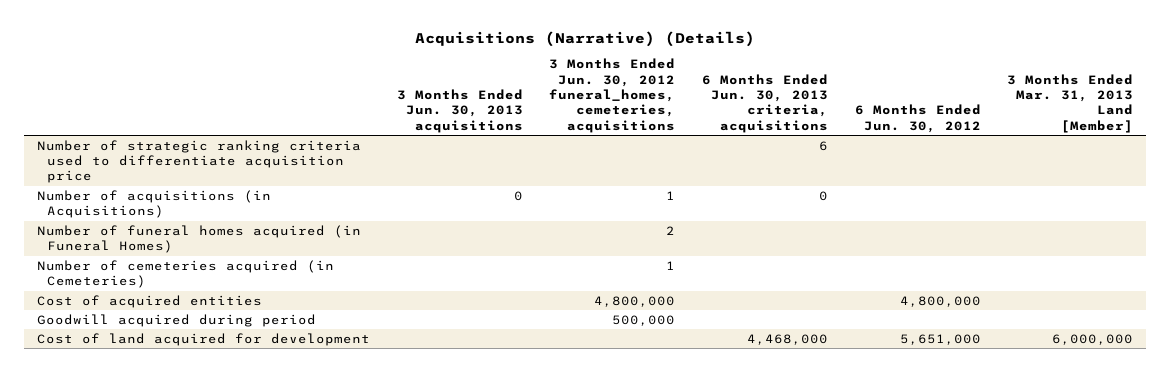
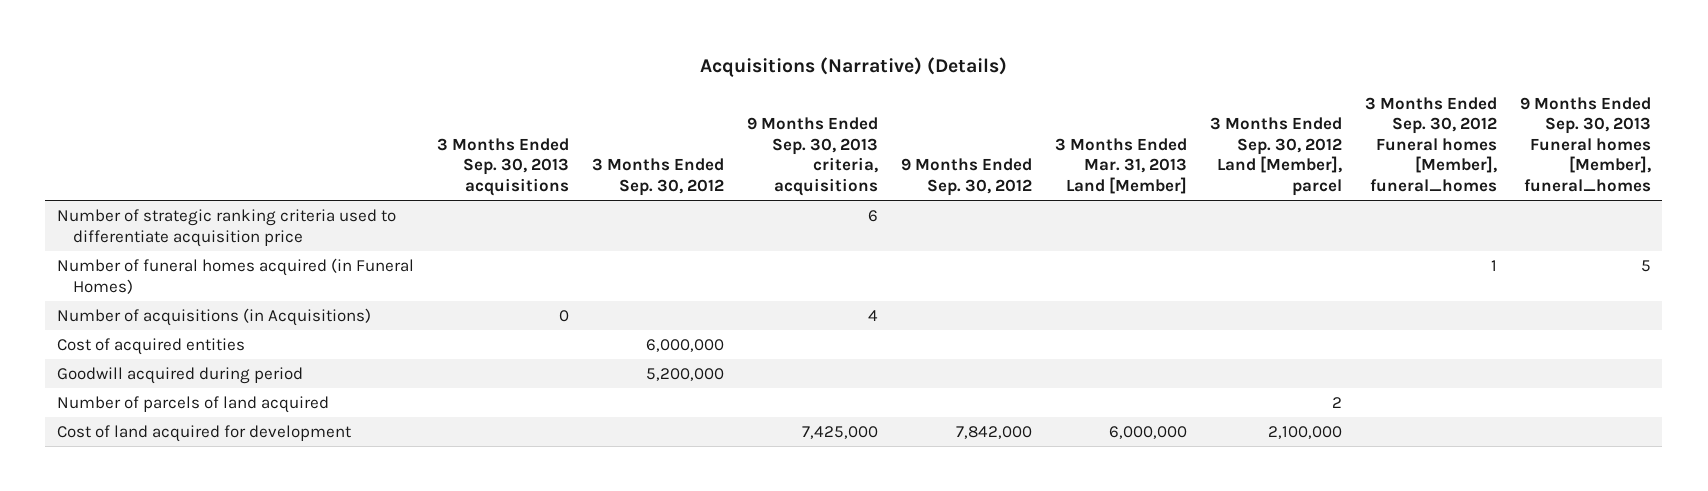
- | 3 Months Ended Jun. 30, 2013 acquisitions | 3 Months Ended Jun. 30, 2012 funeral_homes, cemeteries, acquisitions | 6 Months Ended Jun. 30, 2013 criteria, acquisitions | 6 Months Ended Jun. 30, 2012 | 3 Months Ended Mar. 31, 2013 Land [Member]
+ | 3 Months Ended Sep. 30, 2013 acquisitions | 3 Months Ended Sep. 30, 2012 | 9 Months Ended Sep. 30, 2013 criteria, acquisitions | 9 Months Ended Sep. 30, 2012 | 3 Months Ended Mar. 31, 2013 Land [Member] | 3 Months Ended Sep. 30, 2012 Land [Member], parcel | 3 Months Ended Sep. 30, 2012 Funeral homes [Member], funeral_homes | 9 Months Ended Sep. 30, 2013 Funeral homes [Member], funeral_homes
- Number of cemeteries acquired (in Cemeteries) | | 1 | | |
moved down: Number of acquisitions (in Acquisitions) | 0 | | 4 | | | | |
+ Number of parcels of land acquired | | | | | | 2 | |

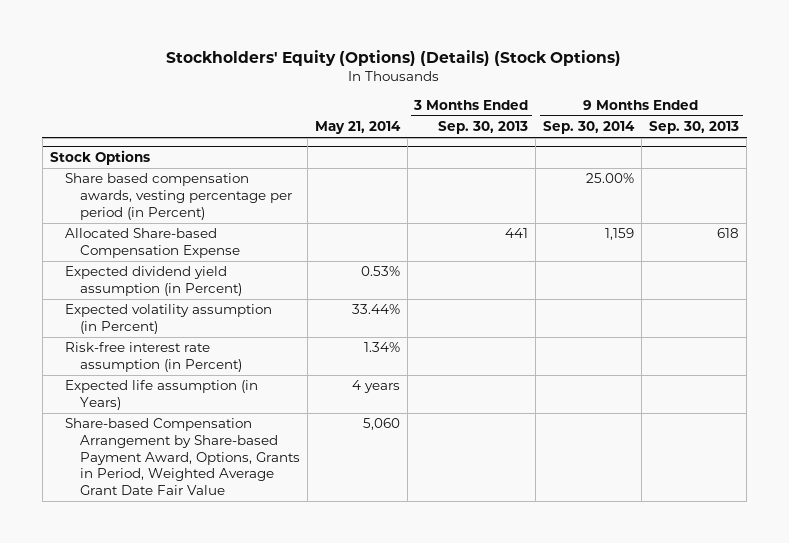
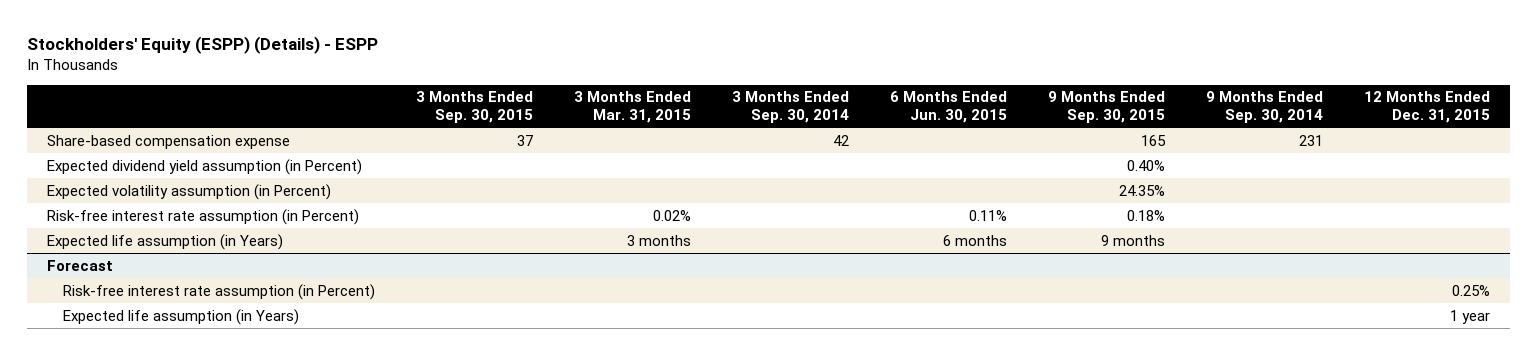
- Stockholders' Equity (Options) (Details) (Stock Options)
+ Stockholders' Equity (ESPP) (Details) - ESPP
- | May 21, 2014 | 3 Months Ended Sep. 30, 2013 | 9 Months Ended Sep. 30, 2014 | 9 Months Ended Sep. 30, 2013
+ | 3 Months Ended Sep. 30, 2015 | 3 Months Ended Mar. 31, 2015 | 3 Months Ended Sep. 30, 2014 | 6 Months Ended Jun. 30, 2015 | 9 Months Ended Sep. 30, 2015 | 9 Months Ended Sep. 30, 2014 | 12 Months Ended Dec. 31, 2015
- Stock Options
- Share based compensation awards, vesting percentage per period (in Percent) | | | 25.00% |
- Allocated Share-based Compensation Expense | | 441 | 1,159 | 618
- Expected dividend yield assumption (in Percent) | 0.53% | | |
- Expected volatility assumption (in Percent) | 33.44% | | |
- Risk-free interest rate assumption (in Percent) | 1.34% | | |
- Expected life assumption (in Years) | 4 years | | |
- Share-based Compensation Arrangement by Share-based Payment Award, Options, Grants in Period, Weighted Average Grant Date Fair Value | 5,060 | | |
+ Share-based compensation expense | 37 | | 42 | | 165 | 231 |
+ Expected dividend yield assumption (in Percent) | | | | | 0.40% | |
+ Expected volatility assumption (in Percent) | | | | | 24.35% | |
+ Risk-free interest rate assumption (in Percent) | | 0.02% | | 0.11% | 0.18% | |
+ Expected life assumption (in Years) | | 3 months | | 6 months | 9 months | |
+ Forecast
+ Risk-free interest rate assumption (in Percent) | | | | | | | 0.25%
+ Expected life assumption (in Years) | | | | | | | 1 year

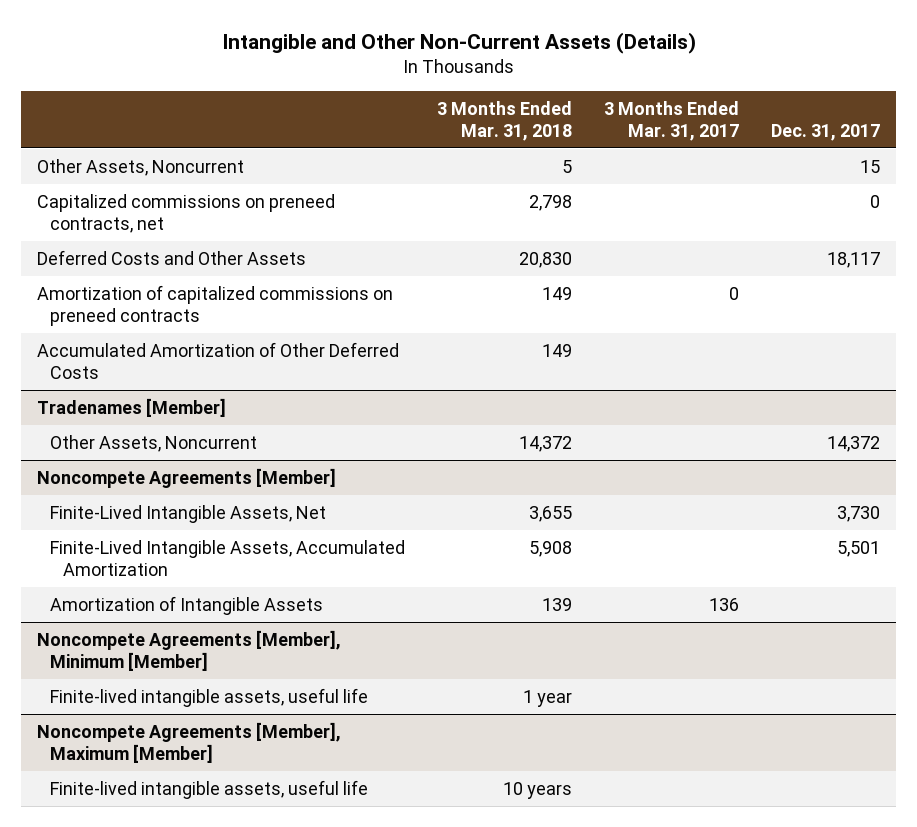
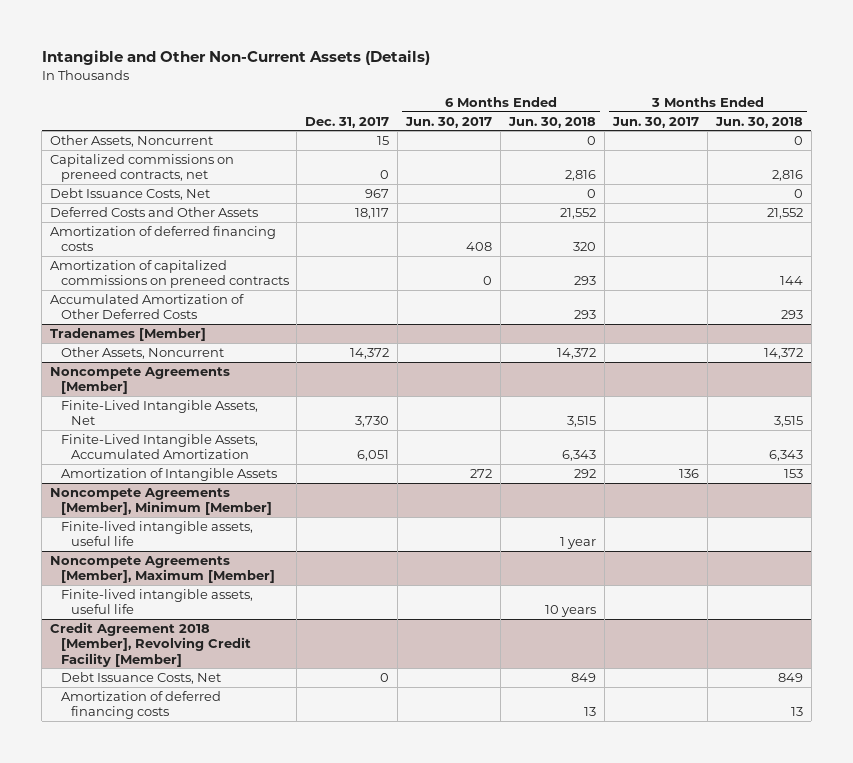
- | 3 Months Ended Mar. 31, 2018 | 3 Months Ended Mar. 31, 2017 | Dec. 31, 2017
+ | Dec. 31, 2017 | 6 Months Ended Jun. 30, 2017 | 6 Months Ended Jun. 30, 2018 | 3 Months Ended Jun. 30, 2017 | 3 Months Ended Jun. 30, 2018
+ Debt Issuance Costs, Net | 967 | | 0 | | 0
+ Amortization of deferred financing costs | | 408 | 320 | |
@ Noncompete Agreements [Member]
- Finite-Lived Intangible Assets, Accumulated Amortization | 5,908 | | 5,501
+ Finite-Lived Intangible Assets, Accumulated Amortization | 6,051 | | 6,343 | | 6,343
+ Credit Agreement 2018 [Member], Revolving Credit Facility [Member]
+ Debt Issuance Costs, Net | 0 | | 849 | | 849
+ Amortization of deferred financing costs | | | 13 | | 13

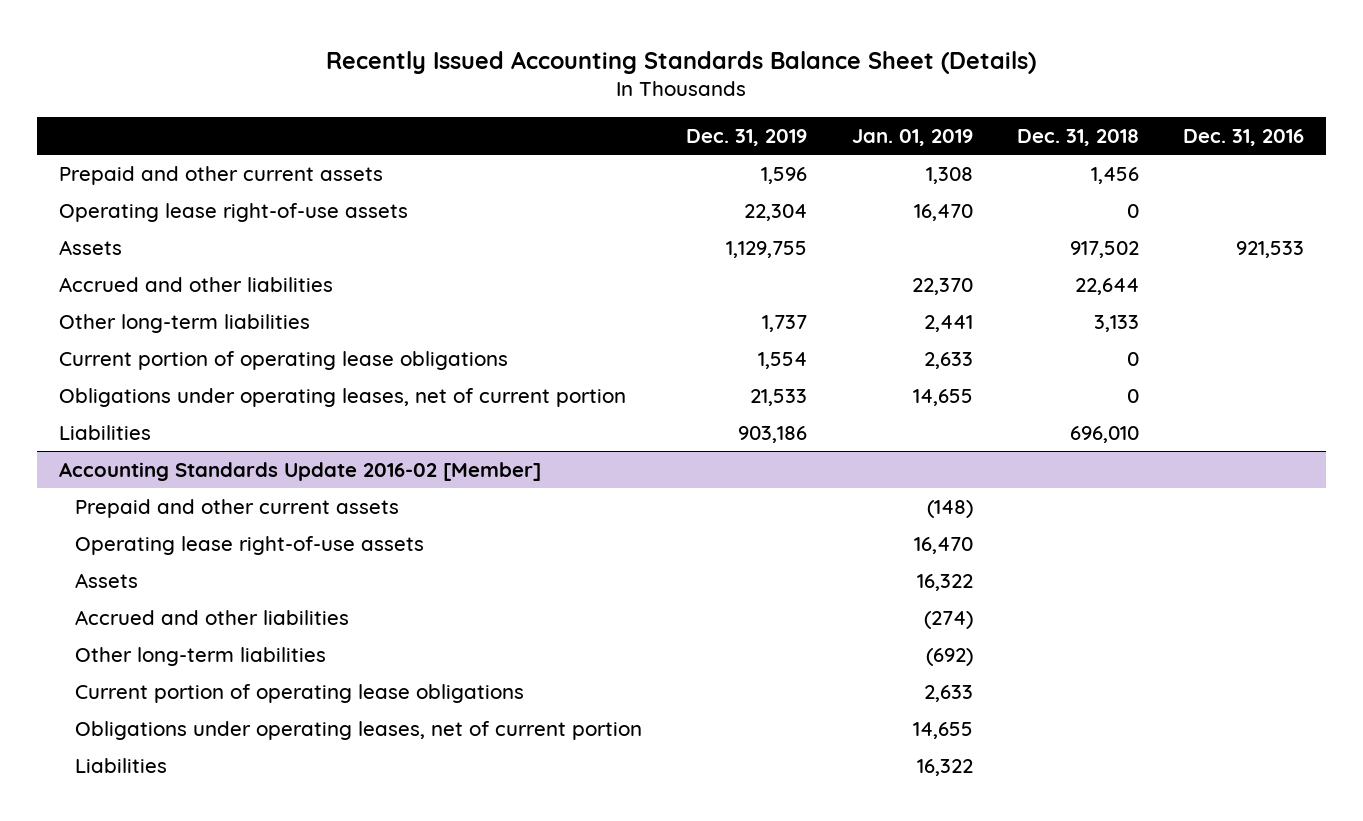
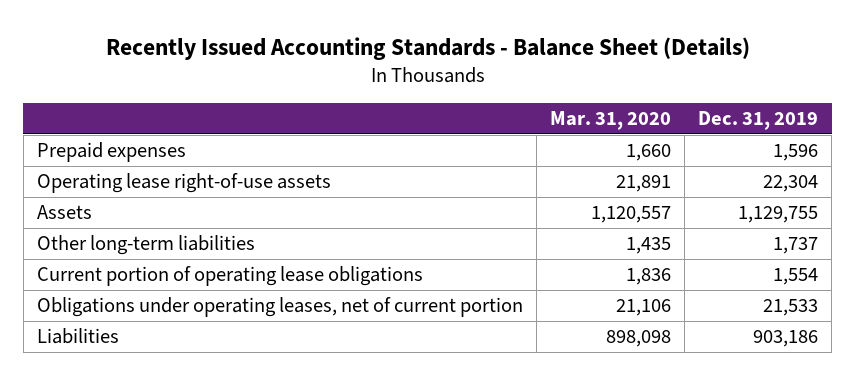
- Recently Issued Accounting Standards Balance Sheet (Details)
+ Recently Issued Accounting Standards - Balance Sheet (Details)
- | Dec. 31, 2019 | Jan. 01, 2019 | Dec. 31, 2018 | Dec. 31, 2016
+ | Mar. 31, 2020 | Dec. 31, 2019
- Prepaid and other current assets | 1,596 | 1,308 | 1,456 |
+ Prepaid expenses | 1,660 | 1,596
- Accrued and other liabilities | | 22,370 | 22,644 |
- Accounting Standards Update 2016-02 [Member]
- Prepaid and other current assets | | (148) | |
- Operating lease right-of-use assets | | 16,470 | |
- Assets | | 16,322 | |
- Accrued and other liabilities | | (274) | |
- Other long-term liabilities | | (692) | |
- Current portion of operating lease obligations | | 2,633 | |
- Obligations under operating leases, net of current portion | | 14,655 | |
- Liabilities | | 16,322 | |

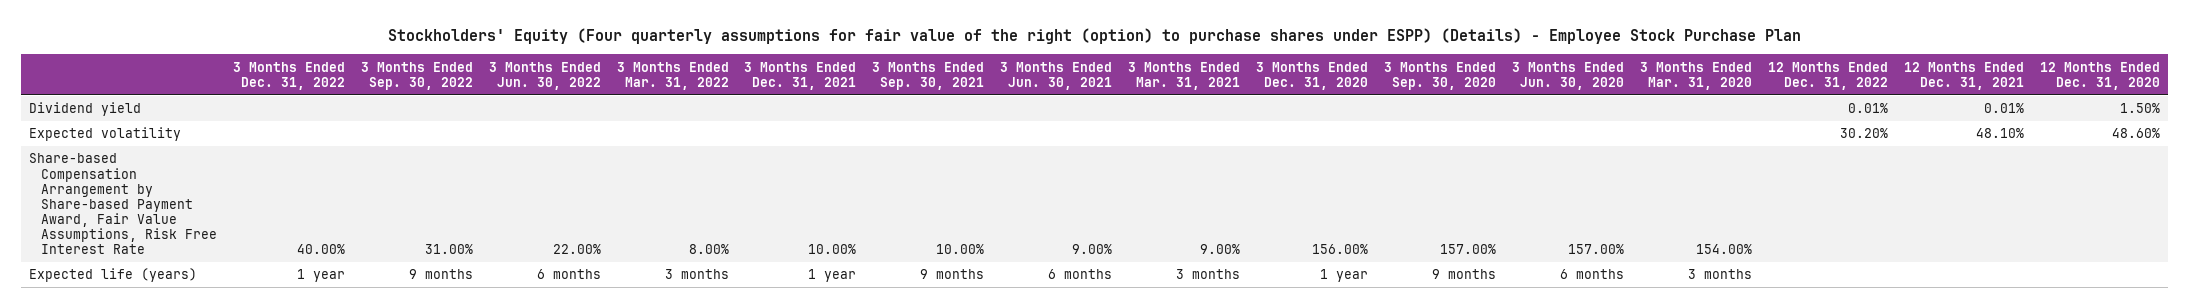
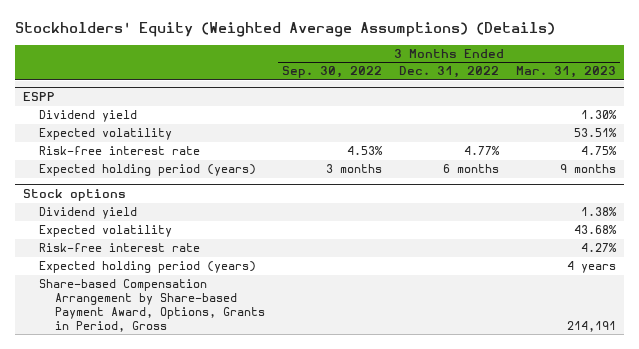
- Stockholders' Equity (Four quarterly assumptions for fair value of the right (option) to purchase shares under ESPP) (Details) - Employee Stock Purchase Plan
+ Stockholders' Equity (Weighted Average Assumptions) (Details)
- | 3 Months Ended Dec. 31, 2022 | 3 Months Ended Sep. 30, 2022 | 3 Months Ended Jun. 30, 2022 | 3 Months Ended Mar. 31, 2022 | 3 Months Ended Dec. 31, 2021 | 3 Months Ended Sep. 30, 2021 | 3 Months Ended Jun. 30, 2021 | 3 Months Ended Mar. 31, 2021 | 3 Months Ended Dec. 31, 2020 | 3 Months Ended Sep. 30, 2020 | 3 Months Ended Jun. 30, 2020 | 3 Months Ended Mar. 31, 2020 | 12 Months Ended Dec. 31, 2022 | 12 Months Ended Dec. 31, 2021 | 12 Months Ended Dec. 31, 2020
+ | 3 Months Ended Sep. 30, 2022 | 3 Months Ended Dec. 31, 2022 | 3 Months Ended Mar. 31, 2023
- Dividend yield | | | | | | | | | | | | | 0.01% | 0.01% | 1.50%
- Expected volatility | | | | | | | | | | | | | 30.20% | 48.10% | 48.60%
- Share-based Compensation Arrangement by Share-based Payment Award, Fair Value Assumptions, Risk Free Interest Rate | 40.00% | 31.00% | 22.00% | 8.00% | 10.00% | 10.00% | 9.00% | 9.00% | 156.00% | 157.00% | 157.00% | 154.00% | | |
- Expected life (years) | 1 year | 9 months | 6 months | 3 months | 1 year | 9 months | 6 months | 3 months | 1 year | 9 months | 6 months | 3 months | | |
+ ESPP
+ Dividend yield | | | 1.30%
+ Expected volatility | | | 53.51%
+ Risk-free interest rate | 4.53% | 4.77% | 4.75%
+ Expected holding period (years) | 3 months | 6 months | 9 months
+ Stock options
+ Dividend yield | | | 1.38%
+ Expected volatility | | | 43.68%
+ Risk-free interest rate | | | 4.27%
+ Expected holding period (years) | | | 4 years
+ Share-based Compensation Arrangement by Share-based Payment Award, Options, Grants in Period, Gross | | | 214,191

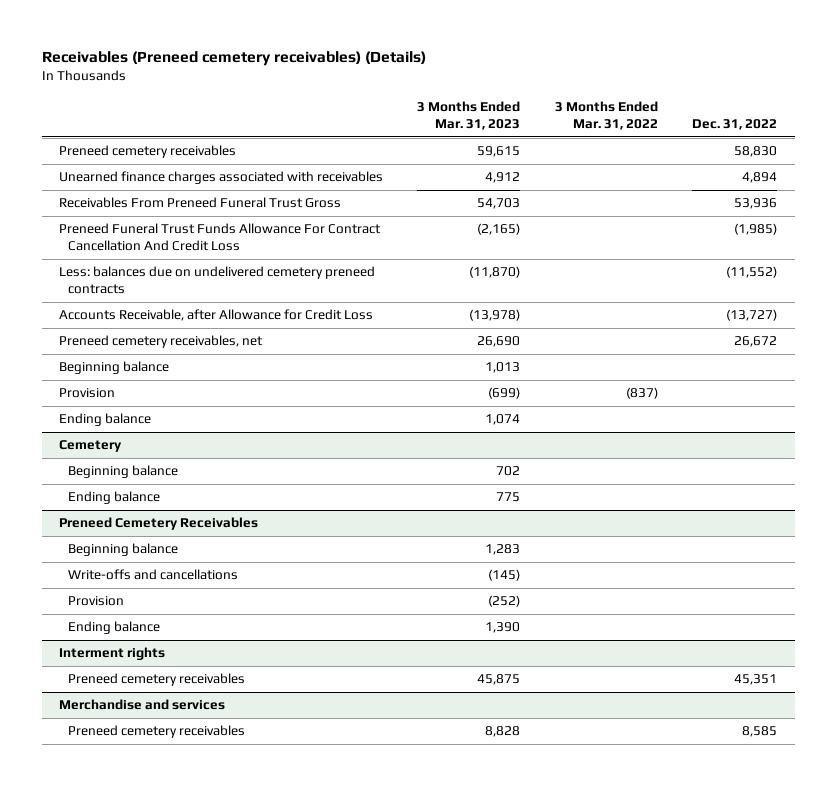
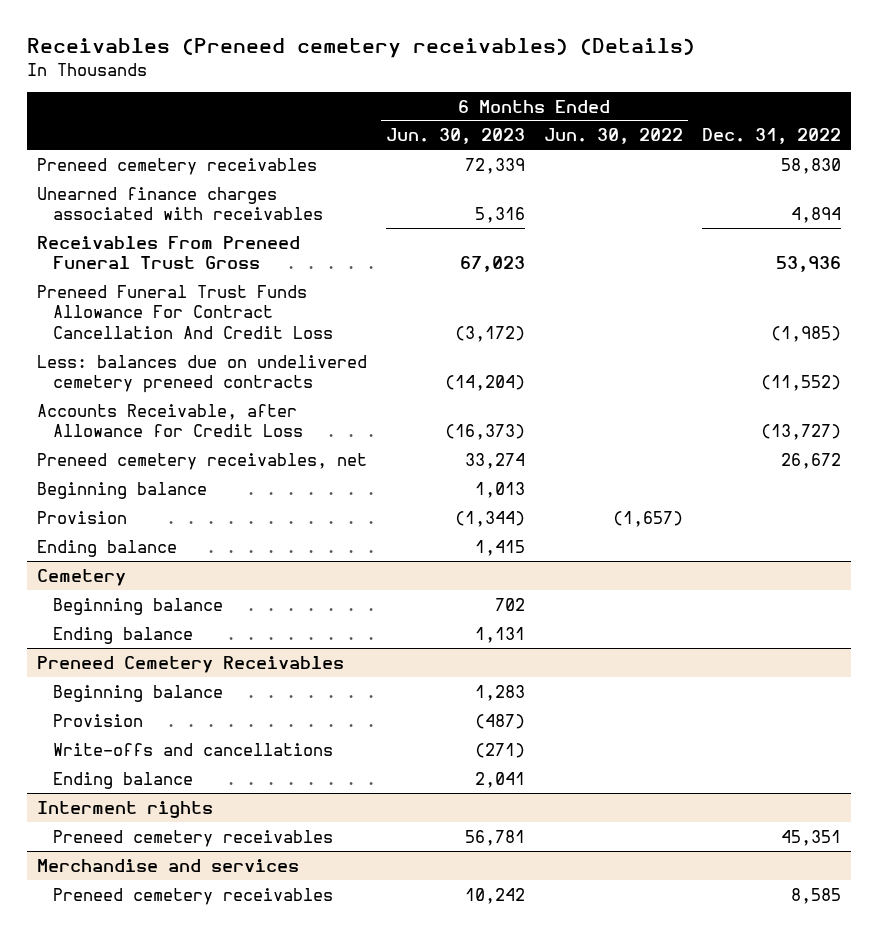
- | 3 Months Ended Mar. 31, 2023 | 3 Months Ended Mar. 31, 2022 | Dec. 31, 2022
+ | 6 Months Ended Jun. 30, 2023 | 6 Months Ended Jun. 30, 2022 | Dec. 31, 2022
@ Preneed Cemetery Receivables
moved down: Write-offs and cancellations | (271) | |

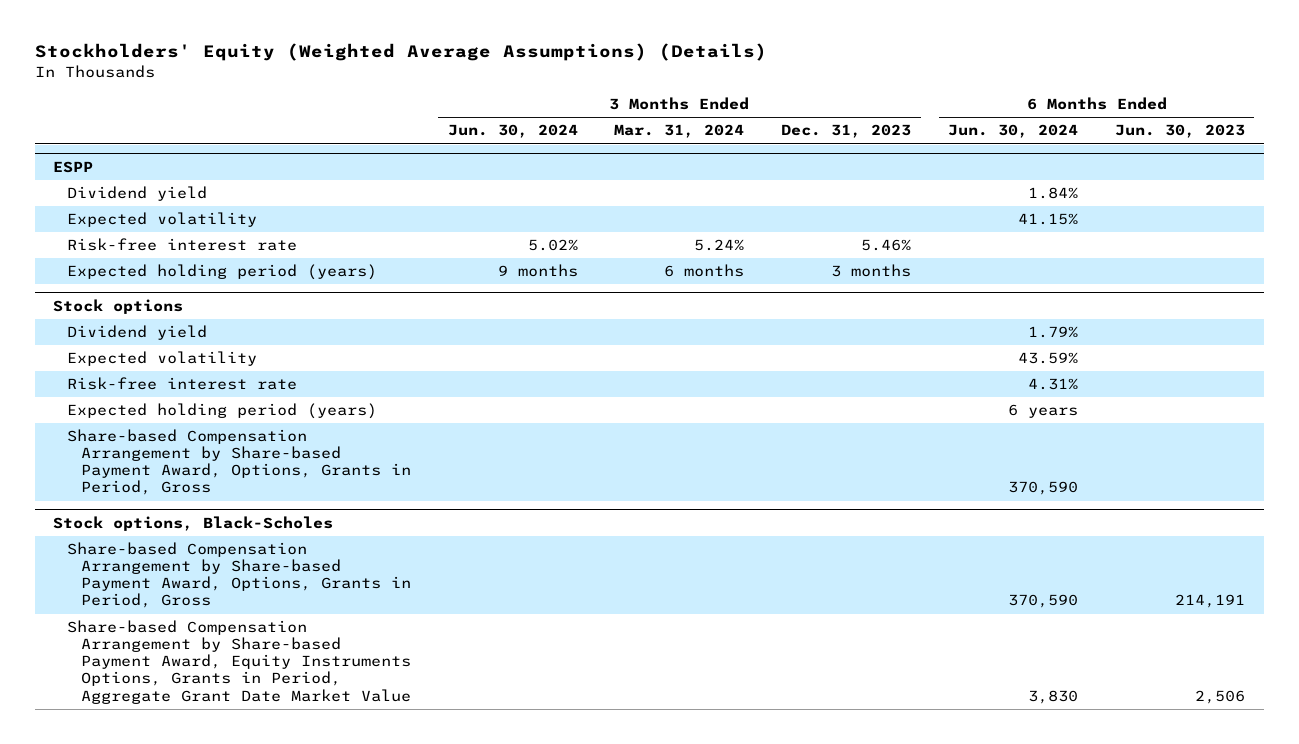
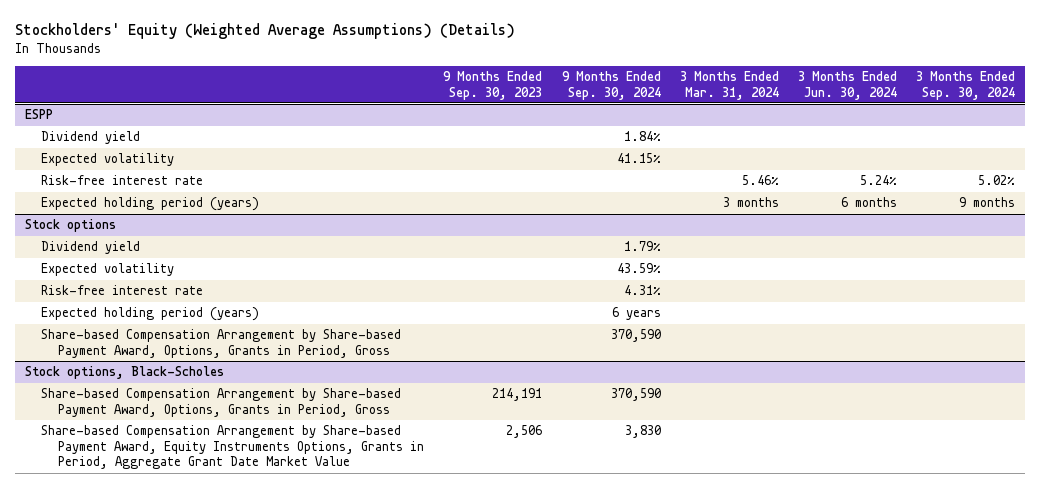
- | 3 Months Ended Jun. 30, 2024 | 3 Months Ended Mar. 31, 2024 | 3 Months Ended Dec. 31, 2023 | 6 Months Ended Jun. 30, 2024 | 6 Months Ended Jun. 30, 2023
+ | 9 Months Ended Sep. 30, 2023 | 9 Months Ended Sep. 30, 2024 | 3 Months Ended Mar. 31, 2024 | 3 Months Ended Jun. 30, 2024 | 3 Months Ended Sep. 30, 2024
@ ESPP
- Risk-free interest rate | 5.02% | 5.24% | 5.46% | |
- Expected holding period (years) | 9 months | 6 months | 3 months | |
+ Risk-free interest rate | | | 5.46% | 5.24% | 5.02%
+ Expected holding period (years) | | | 3 months | 6 months | 9 months

